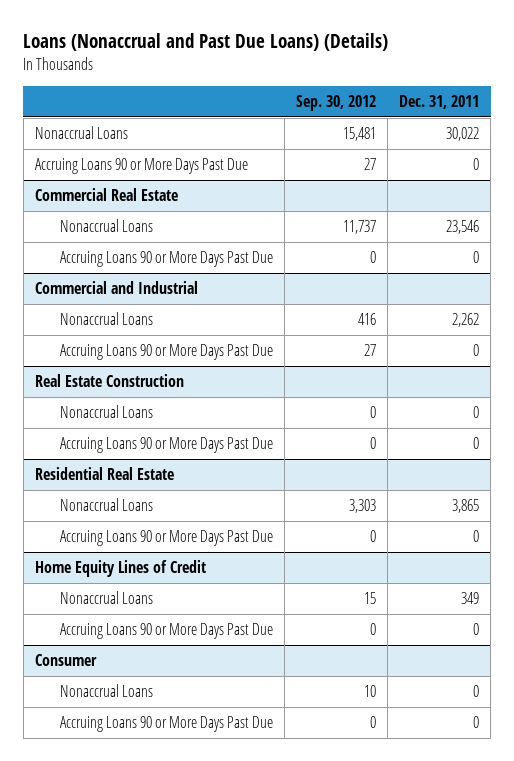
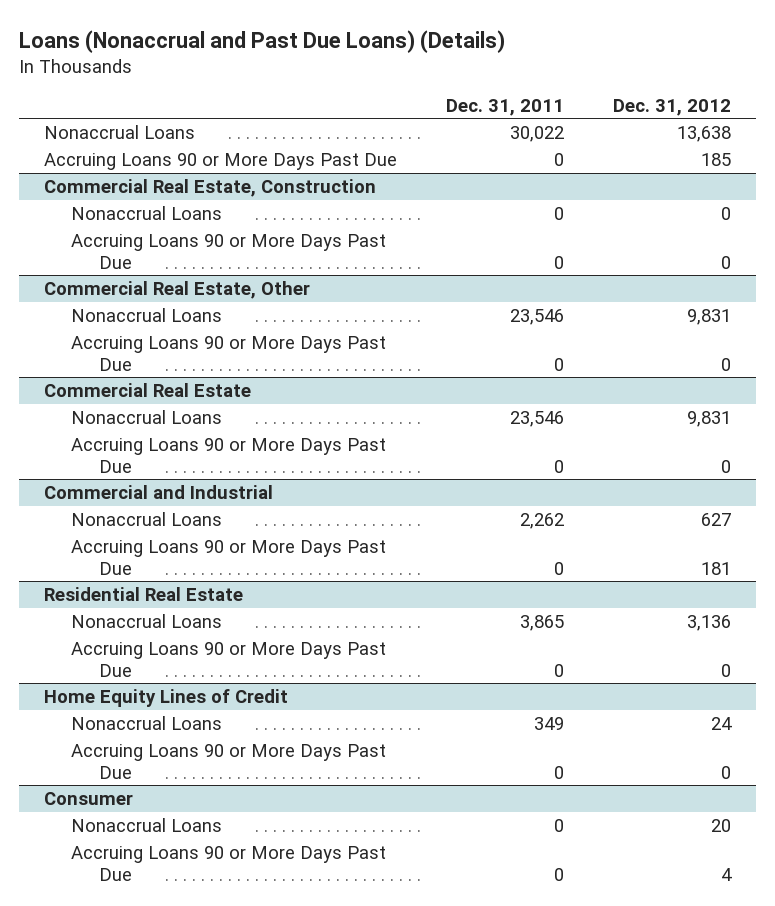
- | Sep. 30, 2012 | Dec. 31, 2011
+ | Dec. 31, 2011 | Dec. 31, 2012
+ Commercial Real Estate, Construction
+ Nonaccrual Loans | 0 | 0
+ Accruing Loans 90 or More Days Past Due | 0 | 0
+ Commercial Real Estate, Other
+ Nonaccrual Loans | 23,546 | 9,831
+ Accruing Loans 90 or More Days Past Due | 0 | 0
- Real Estate Construction
- Nonaccrual Loans | 0 | 0
- Accruing Loans 90 or More Days Past Due | 0 | 0

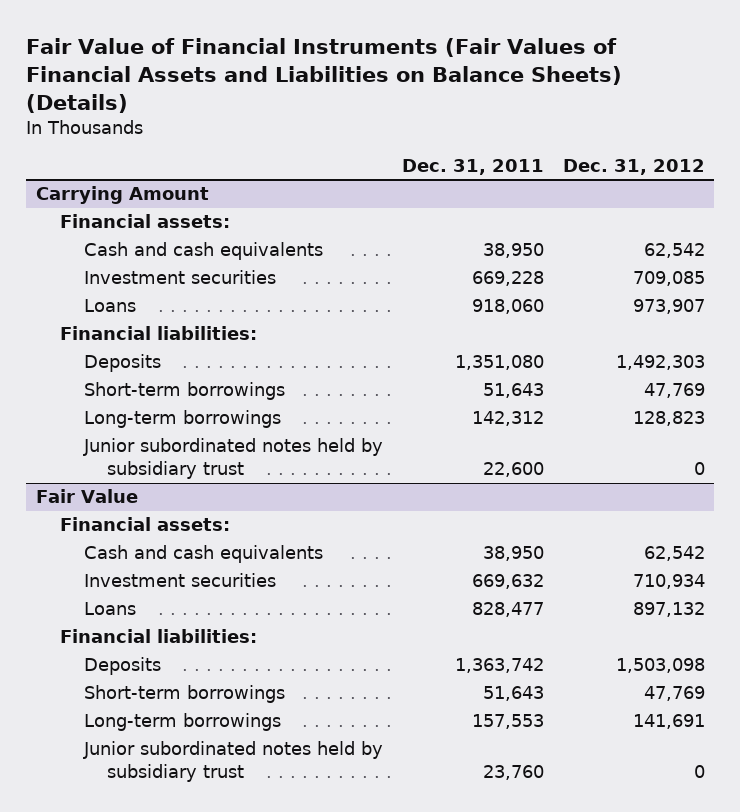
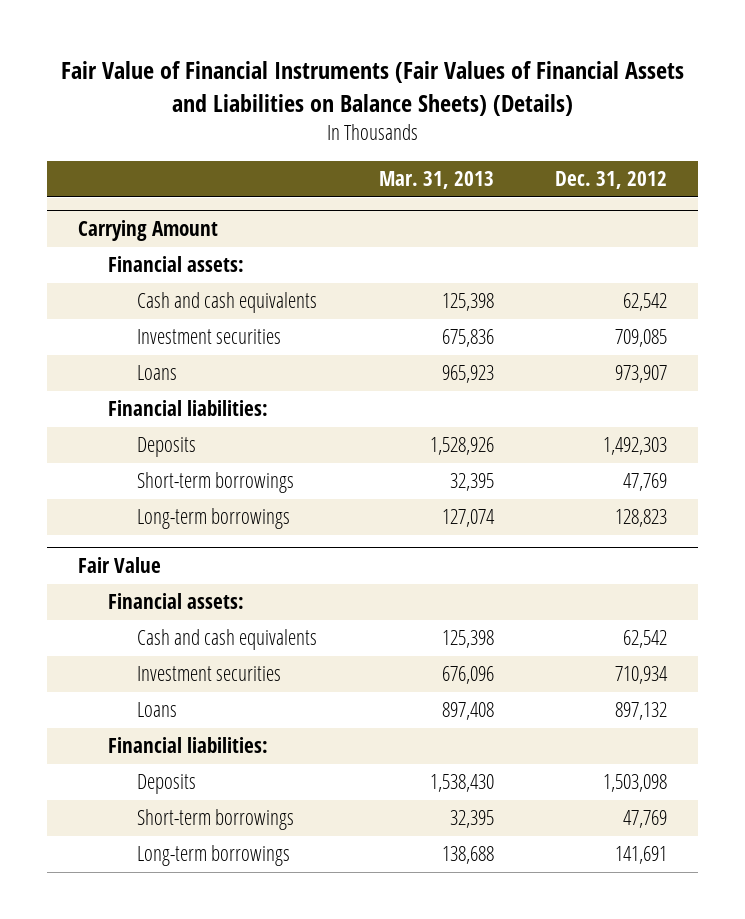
- | Dec. 31, 2011 | Dec. 31, 2012
+ | Mar. 31, 2013 | Dec. 31, 2012
@ Carrying Amount
- Junior subordinated notes held by subsidiary trust | 22,600 | 0
@ Fair Value
- Junior subordinated notes held by subsidiary trust | 23,760 | 0

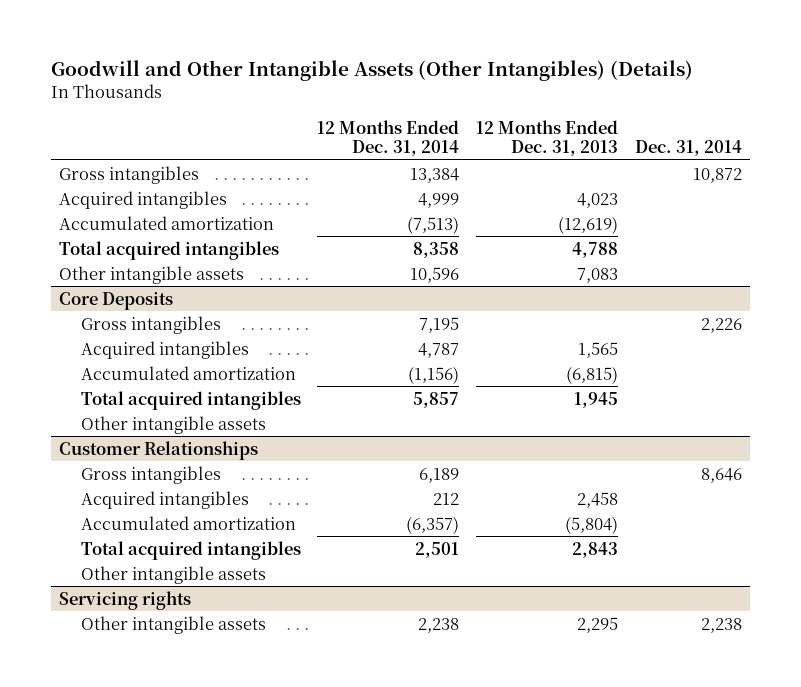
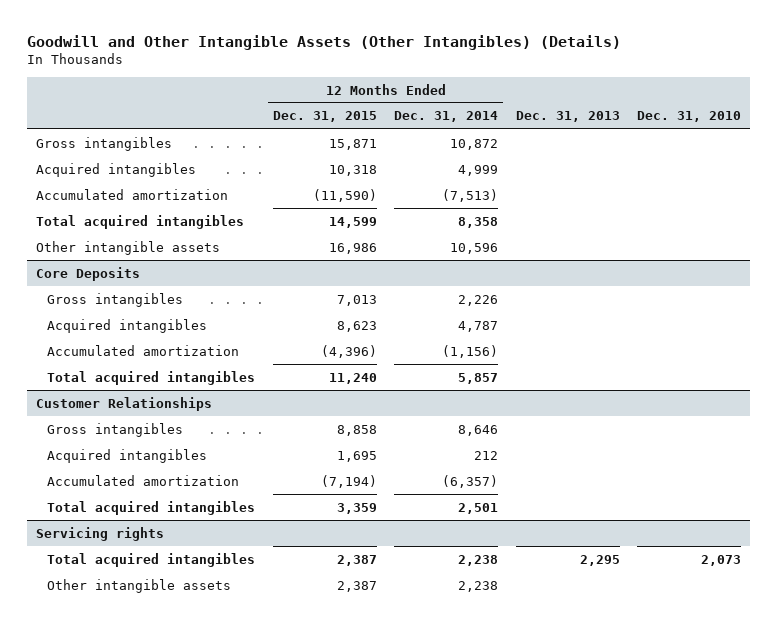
- | 12 Months Ended Dec. 31, 2014 | 12 Months Ended Dec. 31, 2013 | Dec. 31, 2014
+ | 12 Months Ended Dec. 31, 2015 | 12 Months Ended Dec. 31, 2014 | Dec. 31, 2013 | Dec. 31, 2010
- Gross intangibles | 13,384 | | 10,872
+ Gross intangibles | 15,871 | 10,872 | |
@ Core Deposits
- Gross intangibles | 7,195 | | 2,226
+ Gross intangibles | 7,013 | 2,226 | |
- Other intangible assets
@ Customer Relationships
- Gross intangibles | 6,189 | | 8,646
+ Gross intangibles | 8,858 | 8,646 | |
- Other intangible assets
@ Servicing rights
+ Total acquired intangibles | 2,387 | 2,238 | 2,295 | 2,073

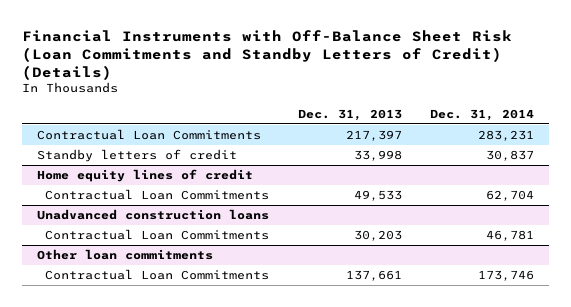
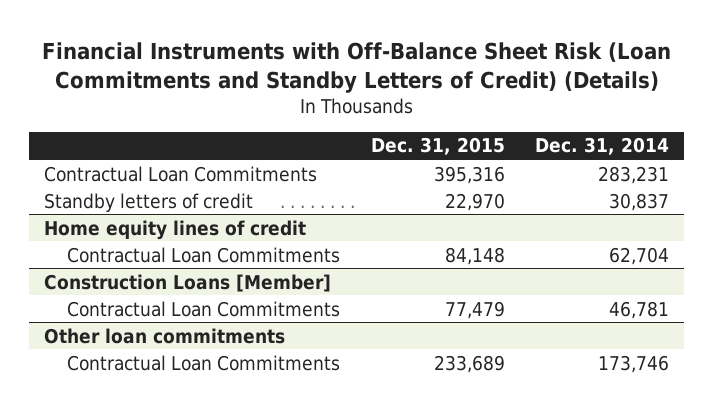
- | Dec. 31, 2013 | Dec. 31, 2014
+ | Dec. 31, 2015 | Dec. 31, 2014
- Unadvanced construction loans
+ Construction Loans [Member]

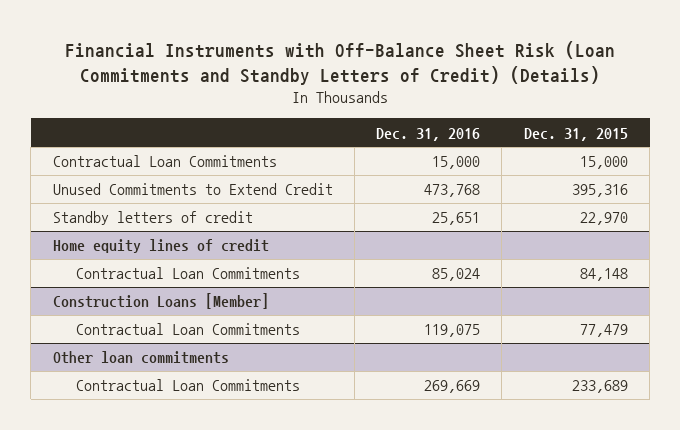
- | Dec. 31, 2015 | Dec. 31, 2014
+ | Dec. 31, 2016 | Dec. 31, 2015
- Contractual Loan Commitments | 395,316 | 283,231
+ Contractual Loan Commitments | 15,000 | 15,000
+ Unused Commitments to Extend Credit | 473,768 | 395,316

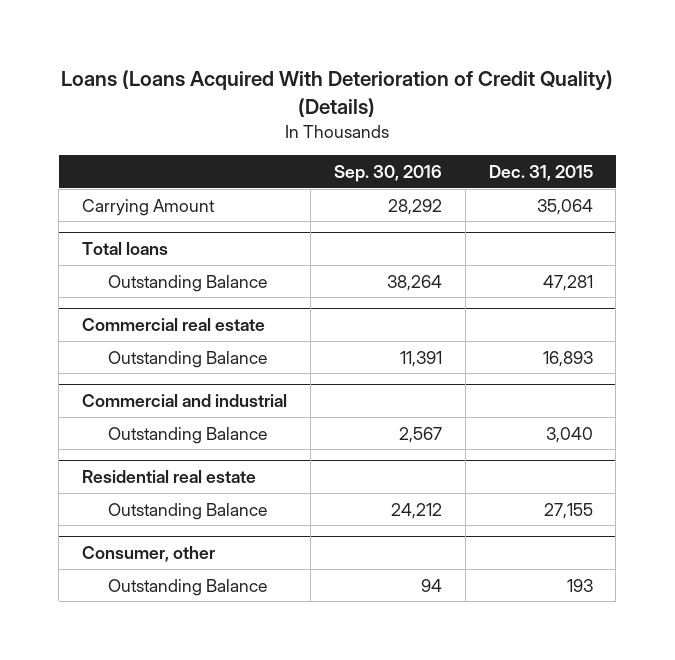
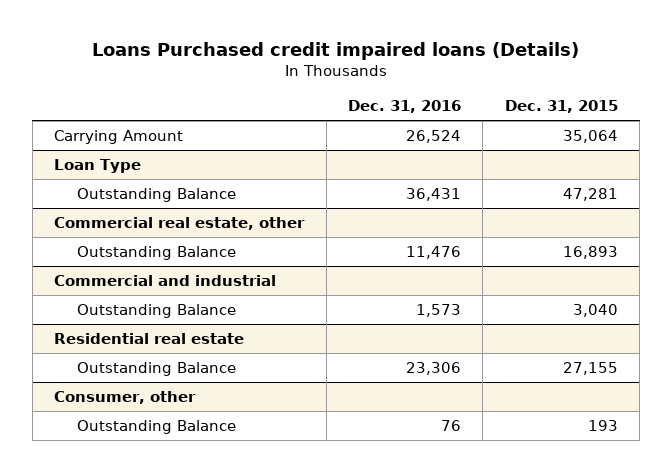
- Loans (Loans Acquired With Deterioration of Credit Quality) (Details)
+ Loans Purchased credit impaired loans (Details)
- | Sep. 30, 2016 | Dec. 31, 2015
+ | Dec. 31, 2016 | Dec. 31, 2015
- Total loans
+ Loan Type
- Commercial real estate
+ Commercial real estate, other

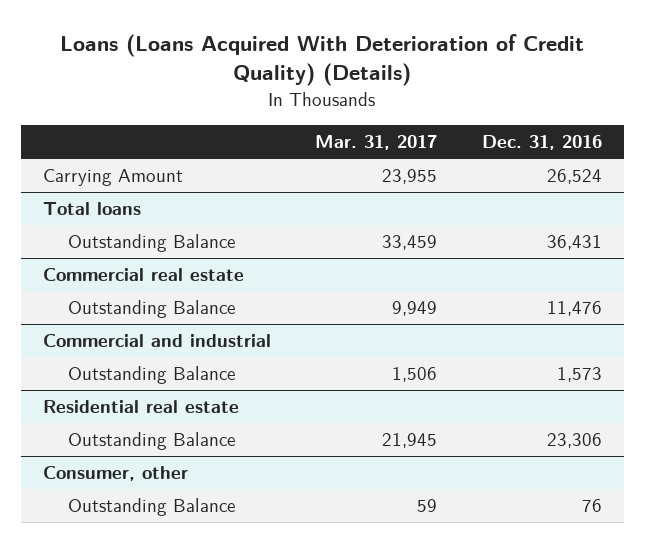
- Loans Purchased credit impaired loans (Details)
+ Loans (Loans Acquired With Deterioration of Credit Quality) (Details)
- | Dec. 31, 2016 | Dec. 31, 2015
+ | Mar. 31, 2017 | Dec. 31, 2016
- Loan Type
+ Total loans
- Commercial real estate, other
+ Commercial real estate

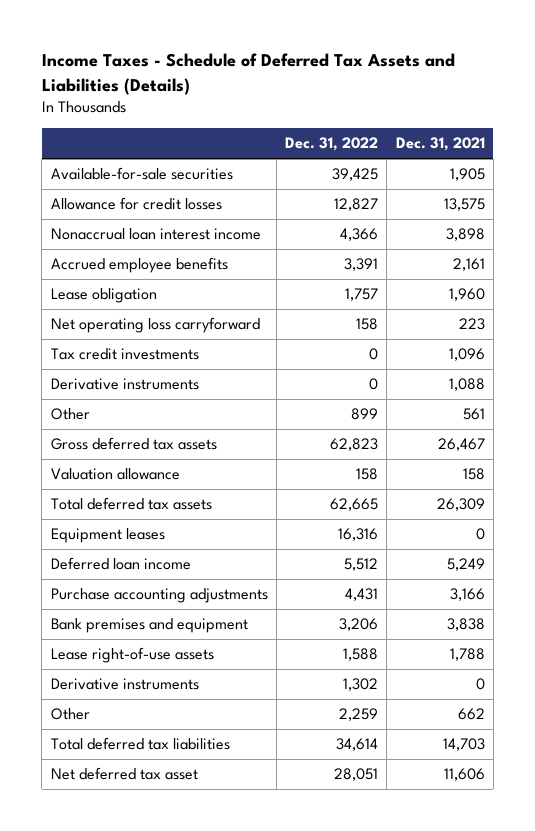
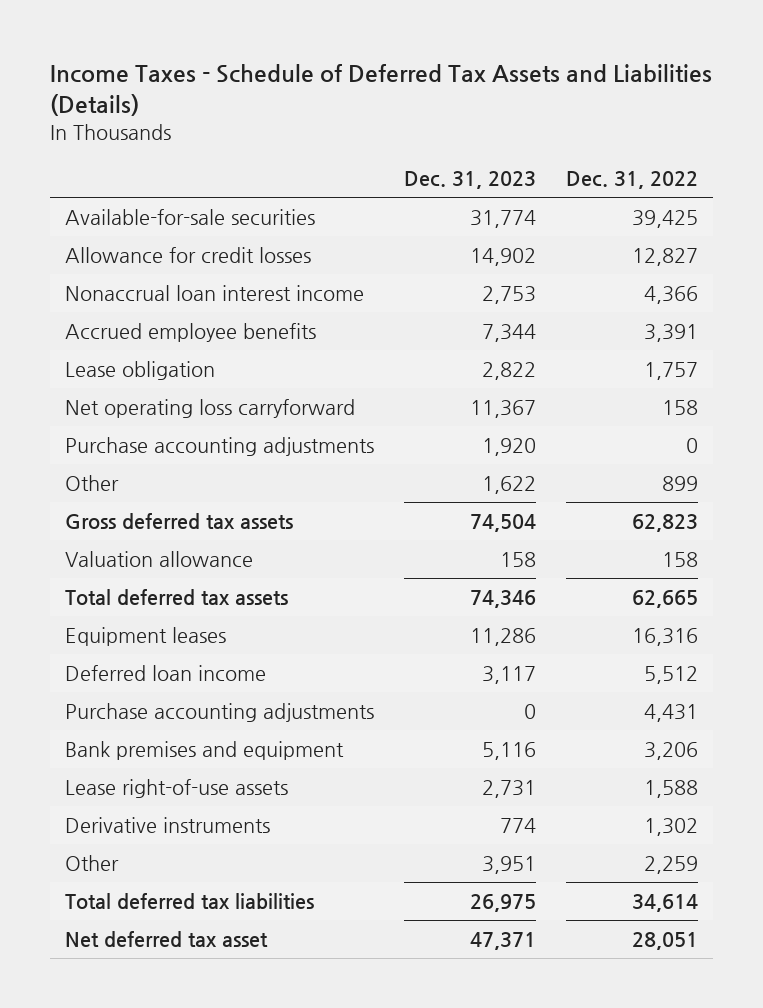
- | Dec. 31, 2022 | Dec. 31, 2021
+ | Dec. 31, 2023 | Dec. 31, 2022
- Tax credit investments | 0 | 1,096
- Derivative instruments | 0 | 1,088
+ Purchase accounting adjustments | 1,920 | 0

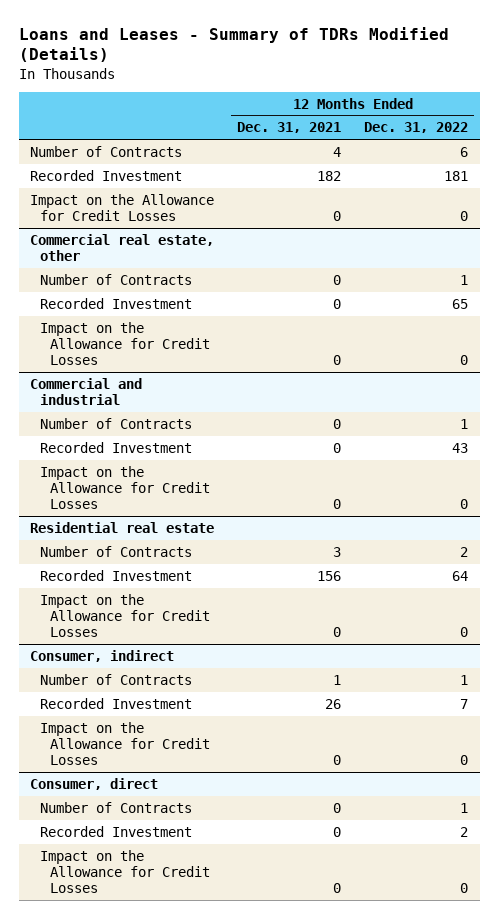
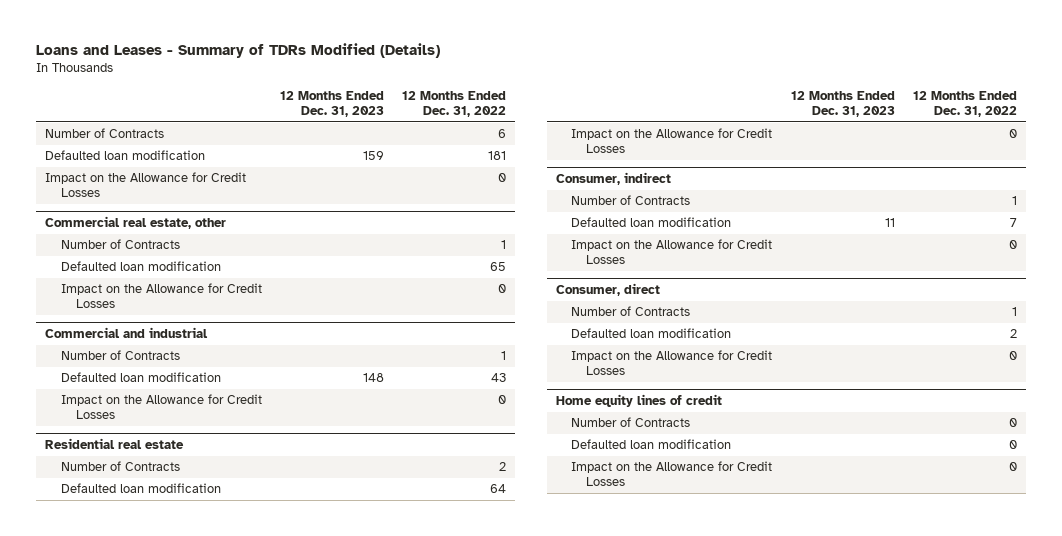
- | 12 Months Ended Dec. 31, 2021 | 12 Months Ended Dec. 31, 2022
+ | 12 Months Ended Dec. 31, 2023 | 12 Months Ended Dec. 31, 2022
- Recorded Investment | 182 | 181
+ Defaulted loan modification | 159 | 181
@ Commercial real estate, other
- Recorded Investment | 0 | 65
+ Defaulted loan modification | | 65
@ Commercial and industrial
- Recorded Investment | 0 | 43
+ Defaulted loan modification | 148 | 43
@ Residential real estate
- Recorded Investment | 156 | 64
+ Defaulted loan modification | | 64
@ Consumer, indirect
- Recorded Investment | 26 | 7
+ Defaulted loan modification | 11 | 7
@ Consumer, direct
- Recorded Investment | 0 | 2
+ Defaulted loan modification | | 2
+ Home equity lines of credit
+ Number of Contracts | | 0
+ Defaulted loan modification | | 0
+ Impact on the Allowance for Credit Losses | | 0

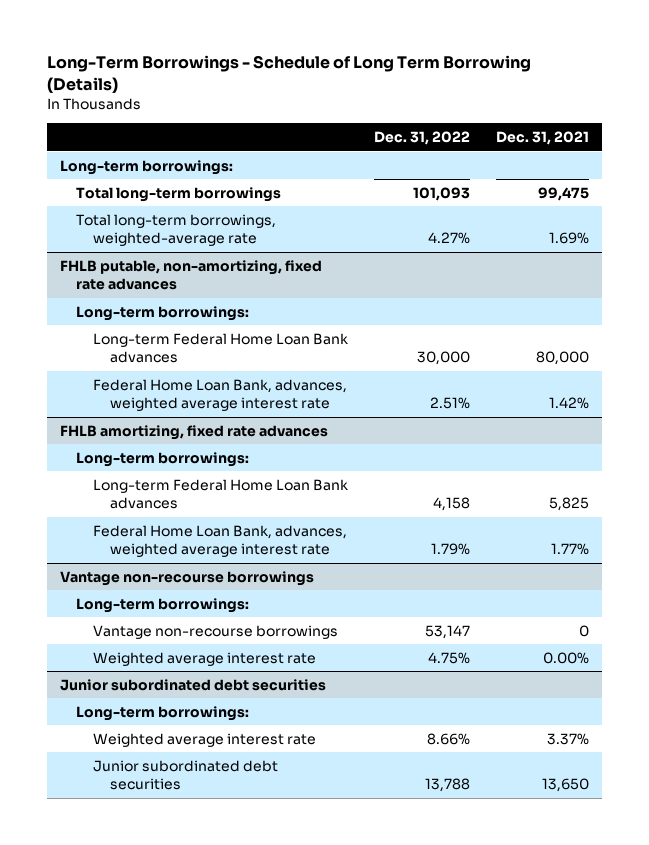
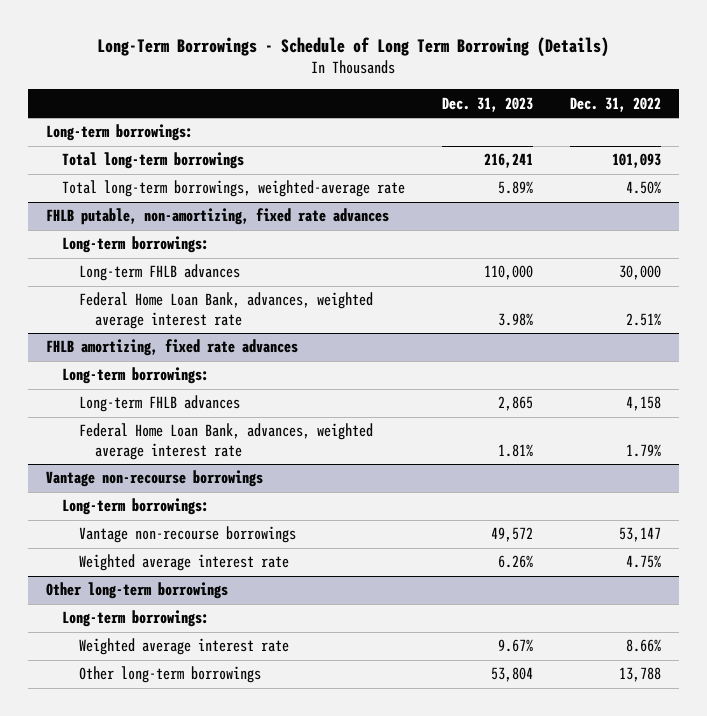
- | Dec. 31, 2022 | Dec. 31, 2021
+ | Dec. 31, 2023 | Dec. 31, 2022
- Total long-term borrowings, weighted-average rate | 4.27% | 1.69%
+ Total long-term borrowings, weighted-average rate | 5.89% | 4.50%
@ FHLB putable, non-amortizing, fixed rate advances
- Long-term Federal Home Loan Bank advances | 30,000 | 80,000
+ Long-term FHLB advances | 110,000 | 30,000
@ FHLB amortizing, fixed rate advances
- Long-term Federal Home Loan Bank advances | 4,158 | 5,825
+ Long-term FHLB advances | 2,865 | 4,158
- Junior subordinated debt securities
+ Other long-term borrowings
- Junior subordinated debt securities | 13,788 | 13,650
+ Other long-term borrowings | 53,804 | 13,788

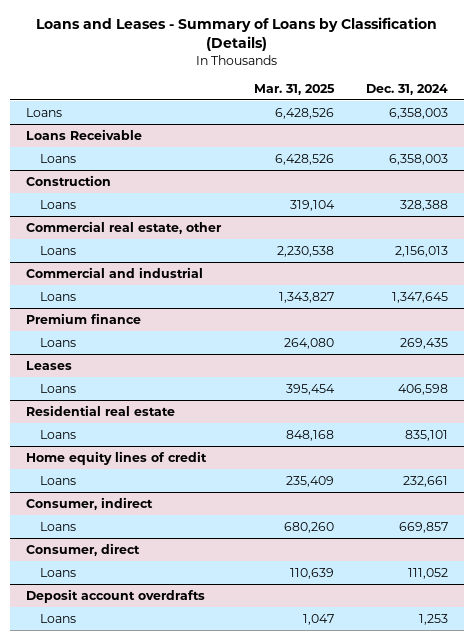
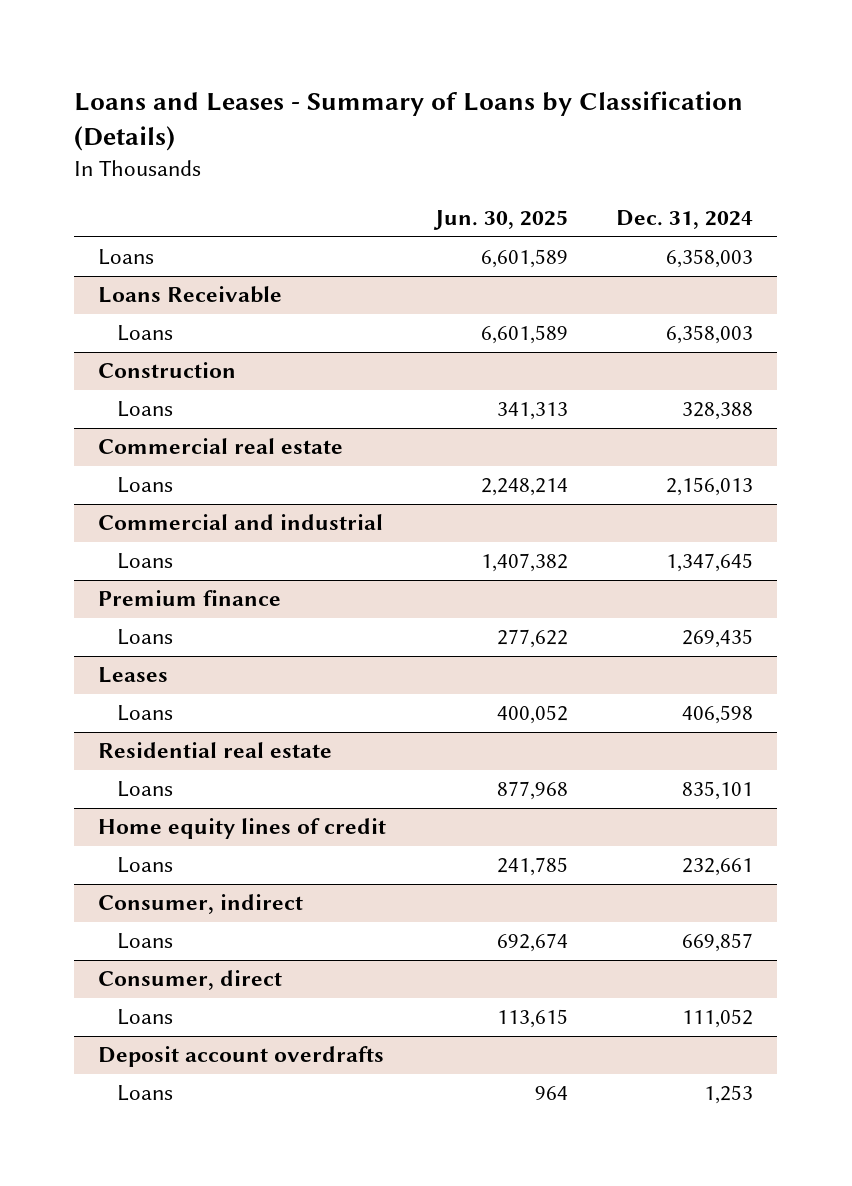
- | Mar. 31, 2025 | Dec. 31, 2024
+ | Jun. 30, 2025 | Dec. 31, 2024
- Commercial real estate, other
+ Commercial real estate

